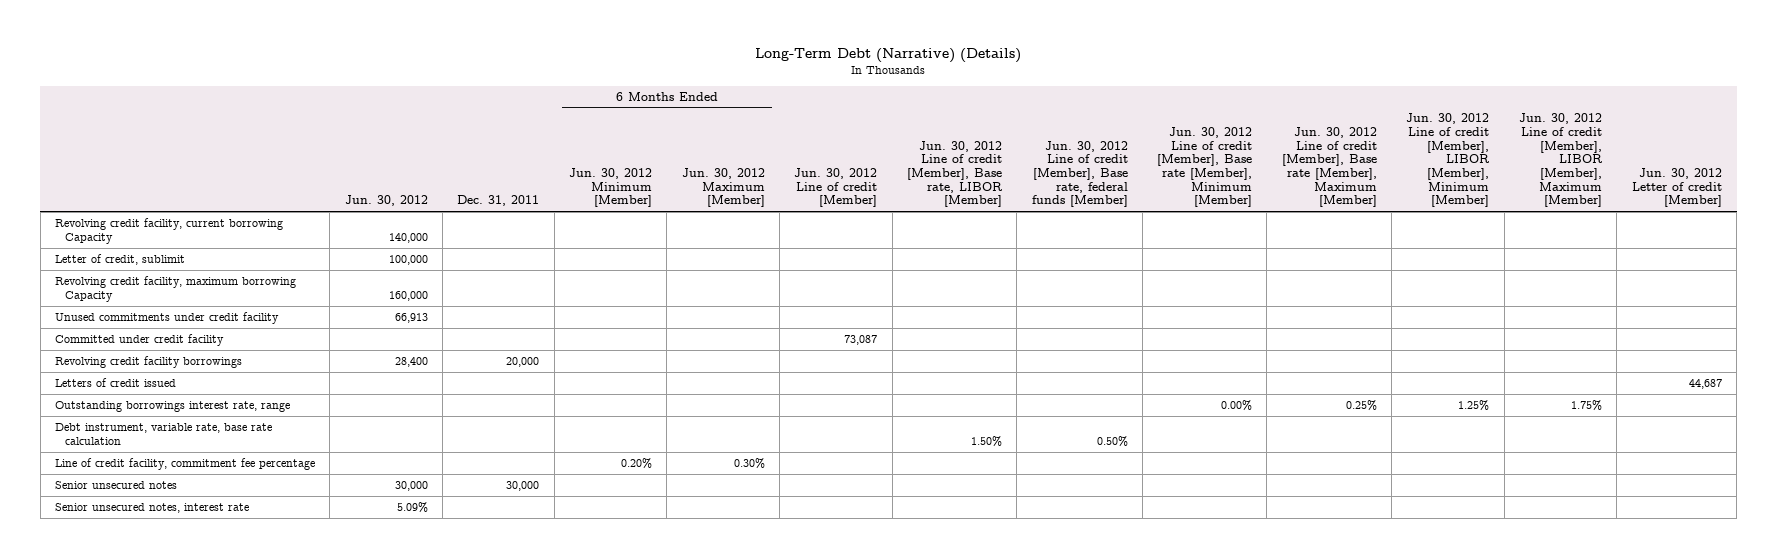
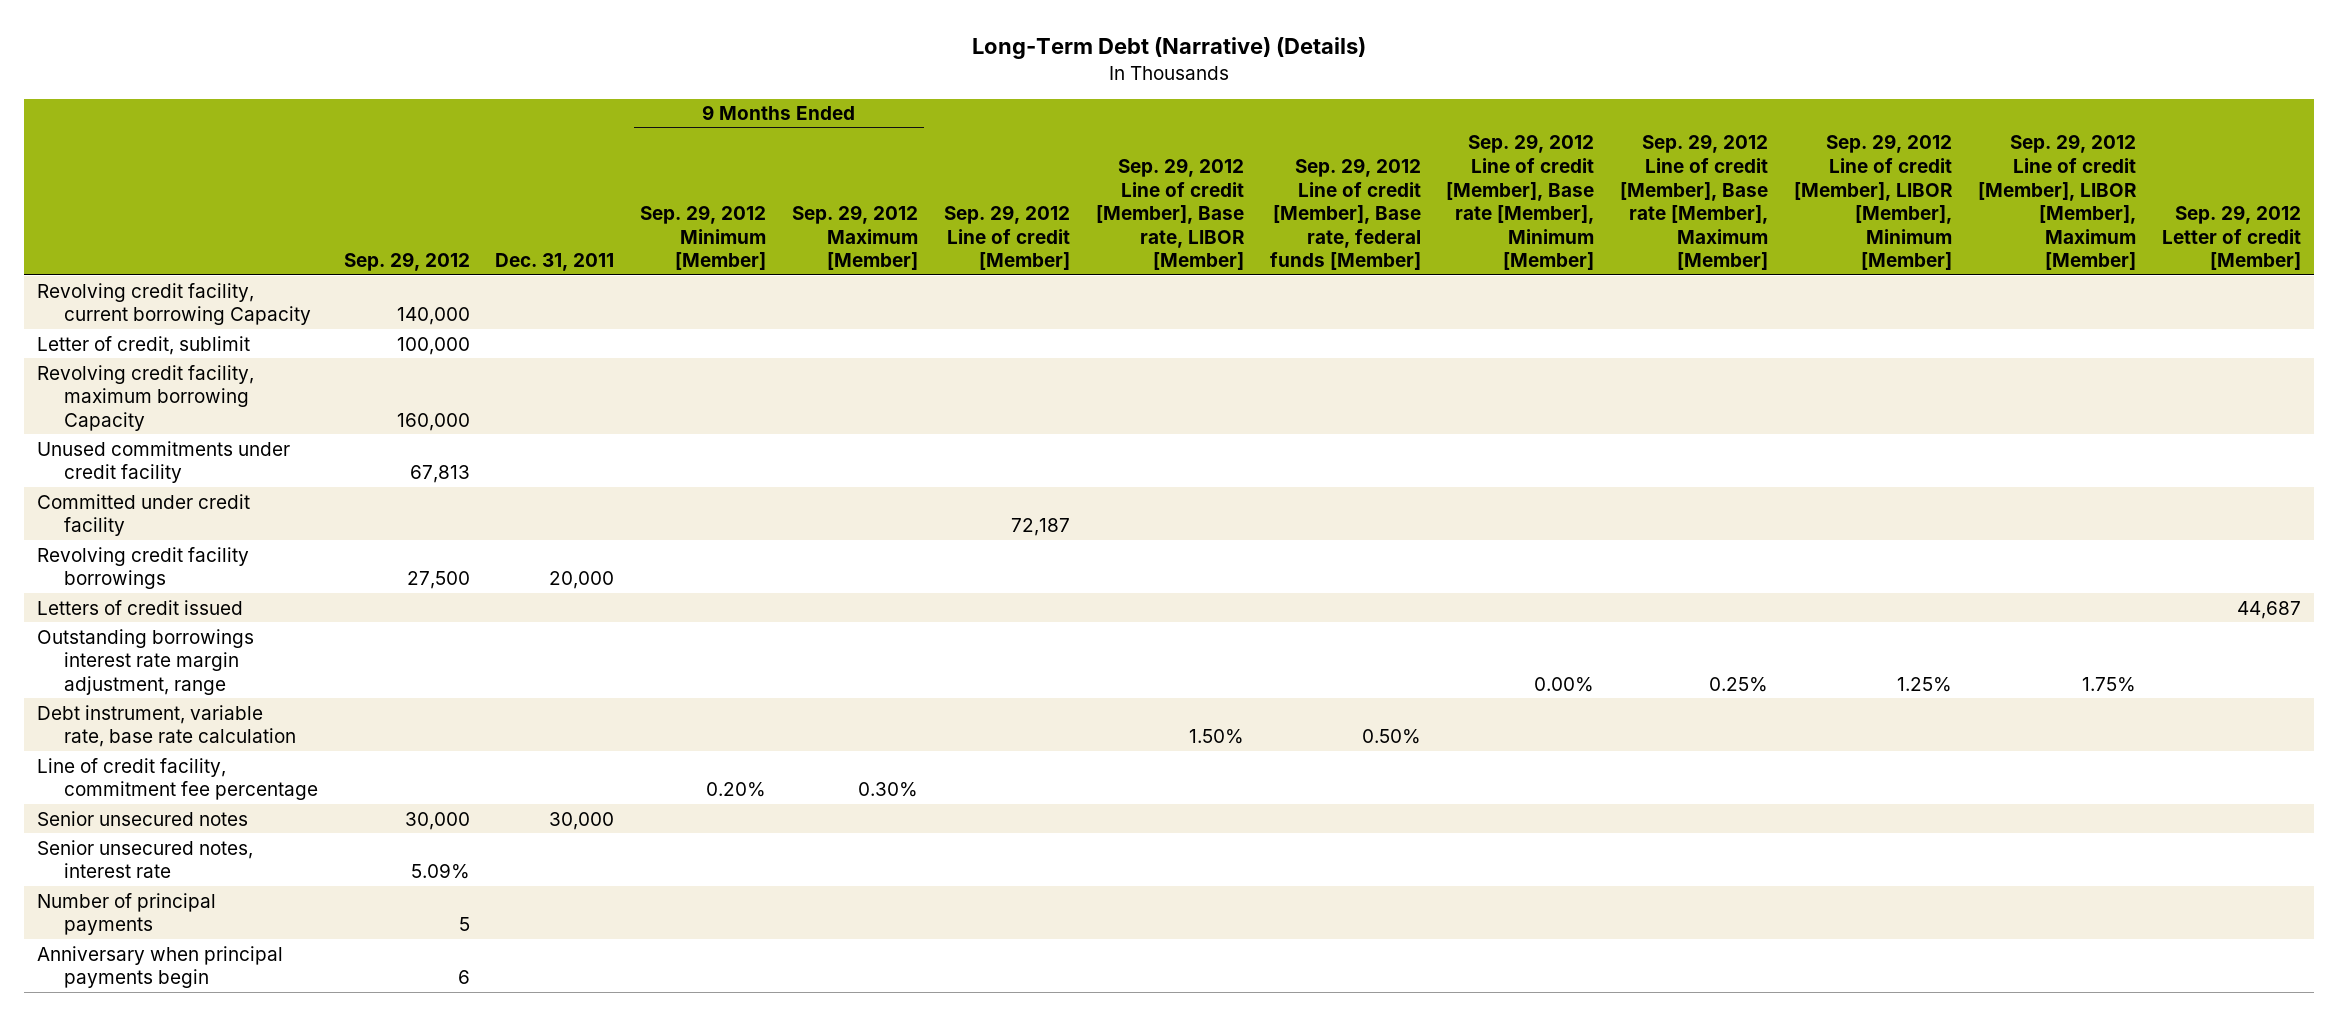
- | Jun. 30, 2012 | Dec. 31, 2011 | 6 Months Ended Jun. 30, 2012 Minimum [Member] | 6 Months Ended Jun. 30, 2012 Maximum [Member] | Jun. 30, 2012 Line of credit [Member] | Jun. 30, 2012 Line of credit [Member], Base rate, LIBOR [Member] | Jun. 30, 2012 Line of credit [Member], Base rate, federal funds [Member] | Jun. 30, 2012 Line of credit [Member], Base rate [Member], Minimum [Member] | Jun. 30, 2012 Line of credit [Member], Base rate [Member], Maximum [Member] | Jun. 30, 2012 Line of credit [Member], LIBOR [Member], Minimum [Member] | Jun. 30, 2012 Line of credit [Member], LIBOR [Member], Maximum [Member] | Jun. 30, 2012 Letter of credit [Member]
+ | Sep. 29, 2012 | Dec. 31, 2011 | 9 Months Ended Sep. 29, 2012 Minimum [Member] | 9 Months Ended Sep. 29, 2012 Maximum [Member] | Sep. 29, 2012 Line of credit [Member] | Sep. 29, 2012 Line of credit [Member], Base rate, LIBOR [Member] | Sep. 29, 2012 Line of credit [Member], Base rate, federal funds [Member] | Sep. 29, 2012 Line of credit [Member], Base rate [Member], Minimum [Member] | Sep. 29, 2012 Line of credit [Member], Base rate [Member], Maximum [Member] | Sep. 29, 2012 Line of credit [Member], LIBOR [Member], Minimum [Member] | Sep. 29, 2012 Line of credit [Member], LIBOR [Member], Maximum [Member] | Sep. 29, 2012 Letter of credit [Member]
- Outstanding borrowings interest rate, range | | | | | | | | 0.00% | 0.25% | 1.25% | 1.75% |
+ Outstanding borrowings interest rate margin adjustment, range | | | | | | | | 0.00% | 0.25% | 1.25% | 1.75% |
+ Number of principal payments | 5 | | | | | | | | | | |
+ Anniversary when principal payments begin | 6 | | | | | | | | | | |

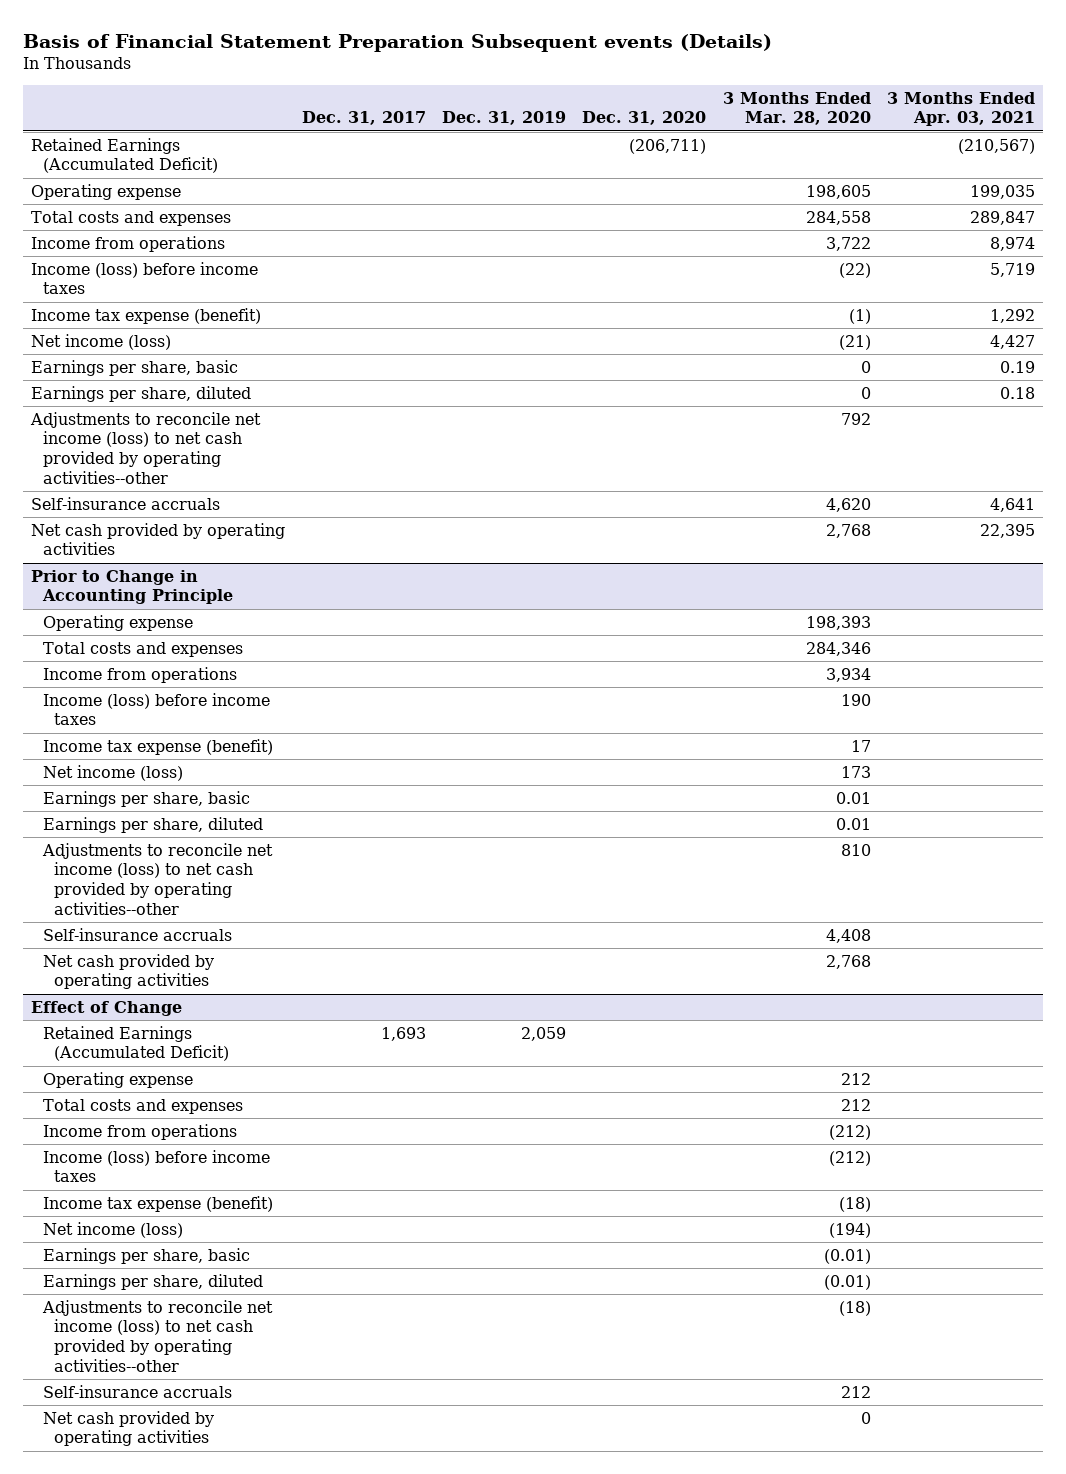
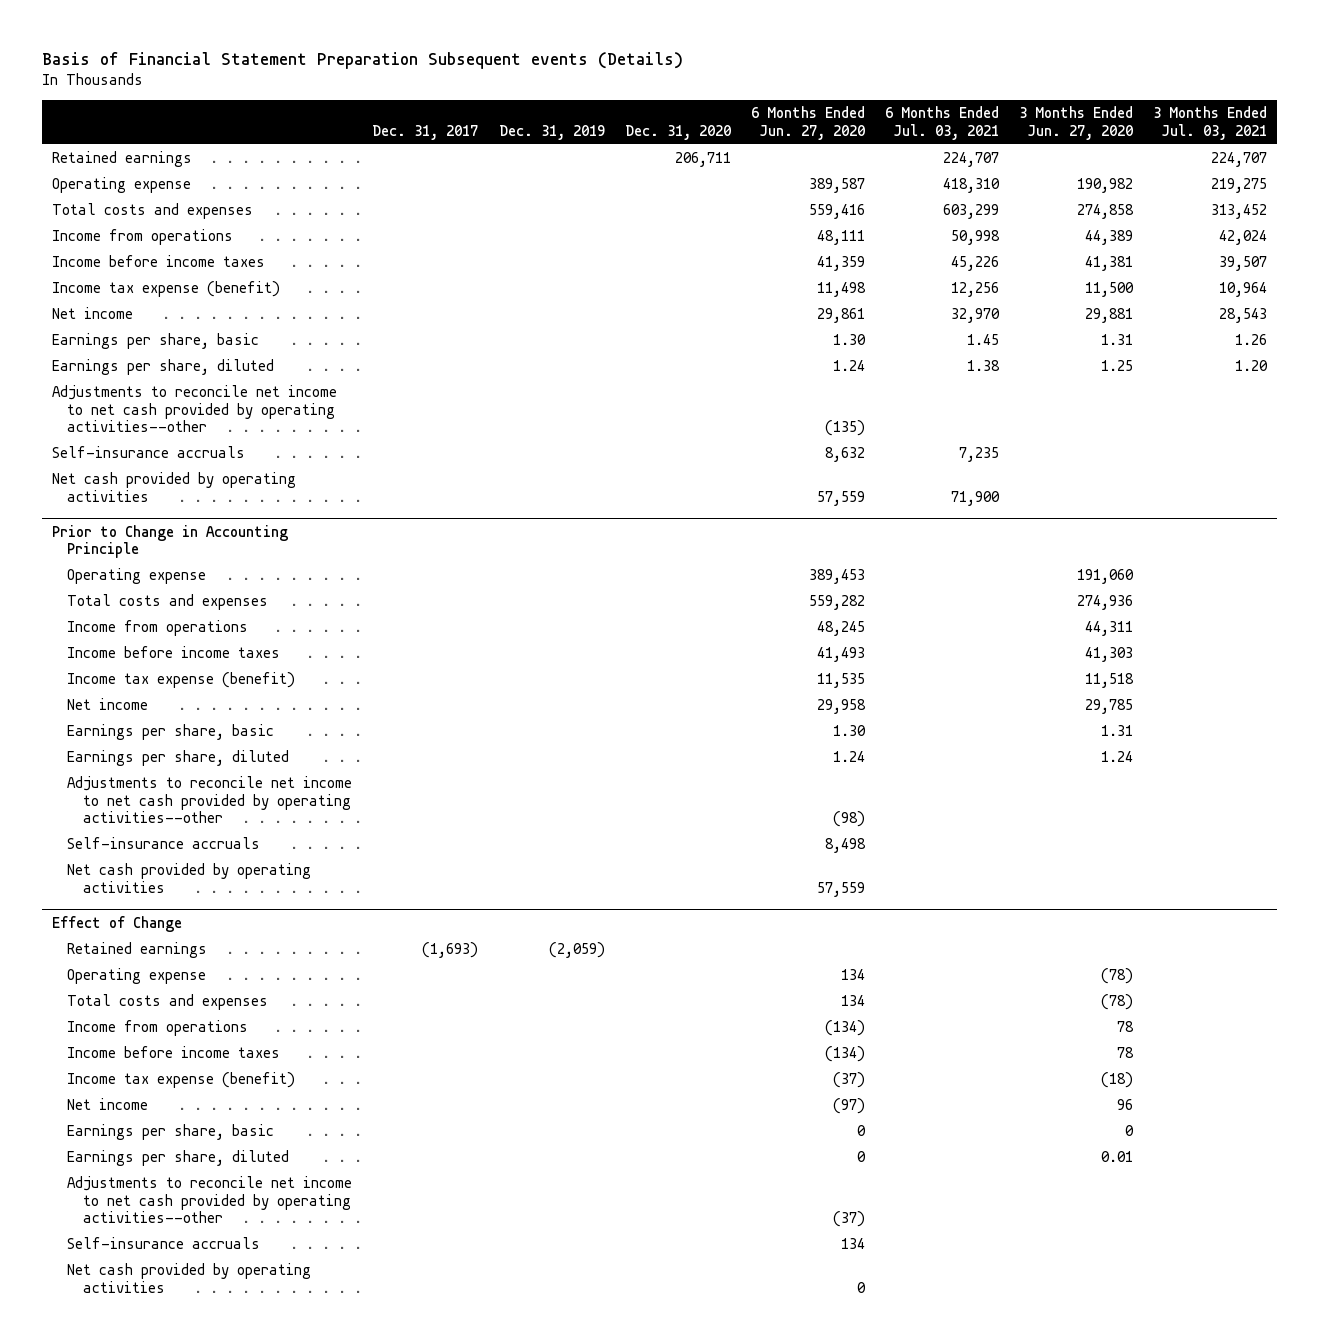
- | Dec. 31, 2017 | Dec. 31, 2019 | Dec. 31, 2020 | 3 Months Ended Mar. 28, 2020 | 3 Months Ended Apr. 03, 2021
+ | Dec. 31, 2017 | Dec. 31, 2019 | Dec. 31, 2020 | 6 Months Ended Jun. 27, 2020 | 6 Months Ended Jul. 03, 2021 | 3 Months Ended Jun. 27, 2020 | 3 Months Ended Jul. 03, 2021
- Retained Earnings (Accumulated Deficit) | | | (206,711) | | (210,567)
+ Retained earnings | | | 206,711 | | 224,707 | | 224,707
- Income (loss) before income taxes | | | | (22) | 5,719
+ Income before income taxes | | | | 41,359 | 45,226 | 41,381 | 39,507
- Net income (loss) | | | | (21) | 4,427
+ Net income | | | | 29,861 | 32,970 | 29,881 | 28,543
- Adjustments to reconcile net income (loss) to net cash provided by operating activities--other | | | | 792 |
+ Adjustments to reconcile net income to net cash provided by operating activities--other | | | | (135) | | |
@ Prior to Change in Accounting Principle
- Income (loss) before income taxes | | | | 190 |
+ Income before income taxes | | | | 41,493 | | 41,303 |
- Net income (loss) | | | | 173 |
+ Net income | | | | 29,958 | | 29,785 |
- Adjustments to reconcile net income (loss) to net cash provided by operating activities--other | | | | 810 |
+ Adjustments to reconcile net income to net cash provided by operating activities--other | | | | (98) | | |
@ Effect of Change
- Retained Earnings (Accumulated Deficit) | 1,693 | 2,059 | | |
+ Retained earnings | (1,693) | (2,059) | | | | |
- Income (loss) before income taxes | | | | (212) |
+ Income before income taxes | | | | (134) | | 78 |
- Net income (loss) | | | | (194) |
+ Net income | | | | (97) | | 96 |
- Adjustments to reconcile net income (loss) to net cash provided by operating activities--other | | | | (18) |
+ Adjustments to reconcile net income to net cash provided by operating activities--other | | | | (37) | | |

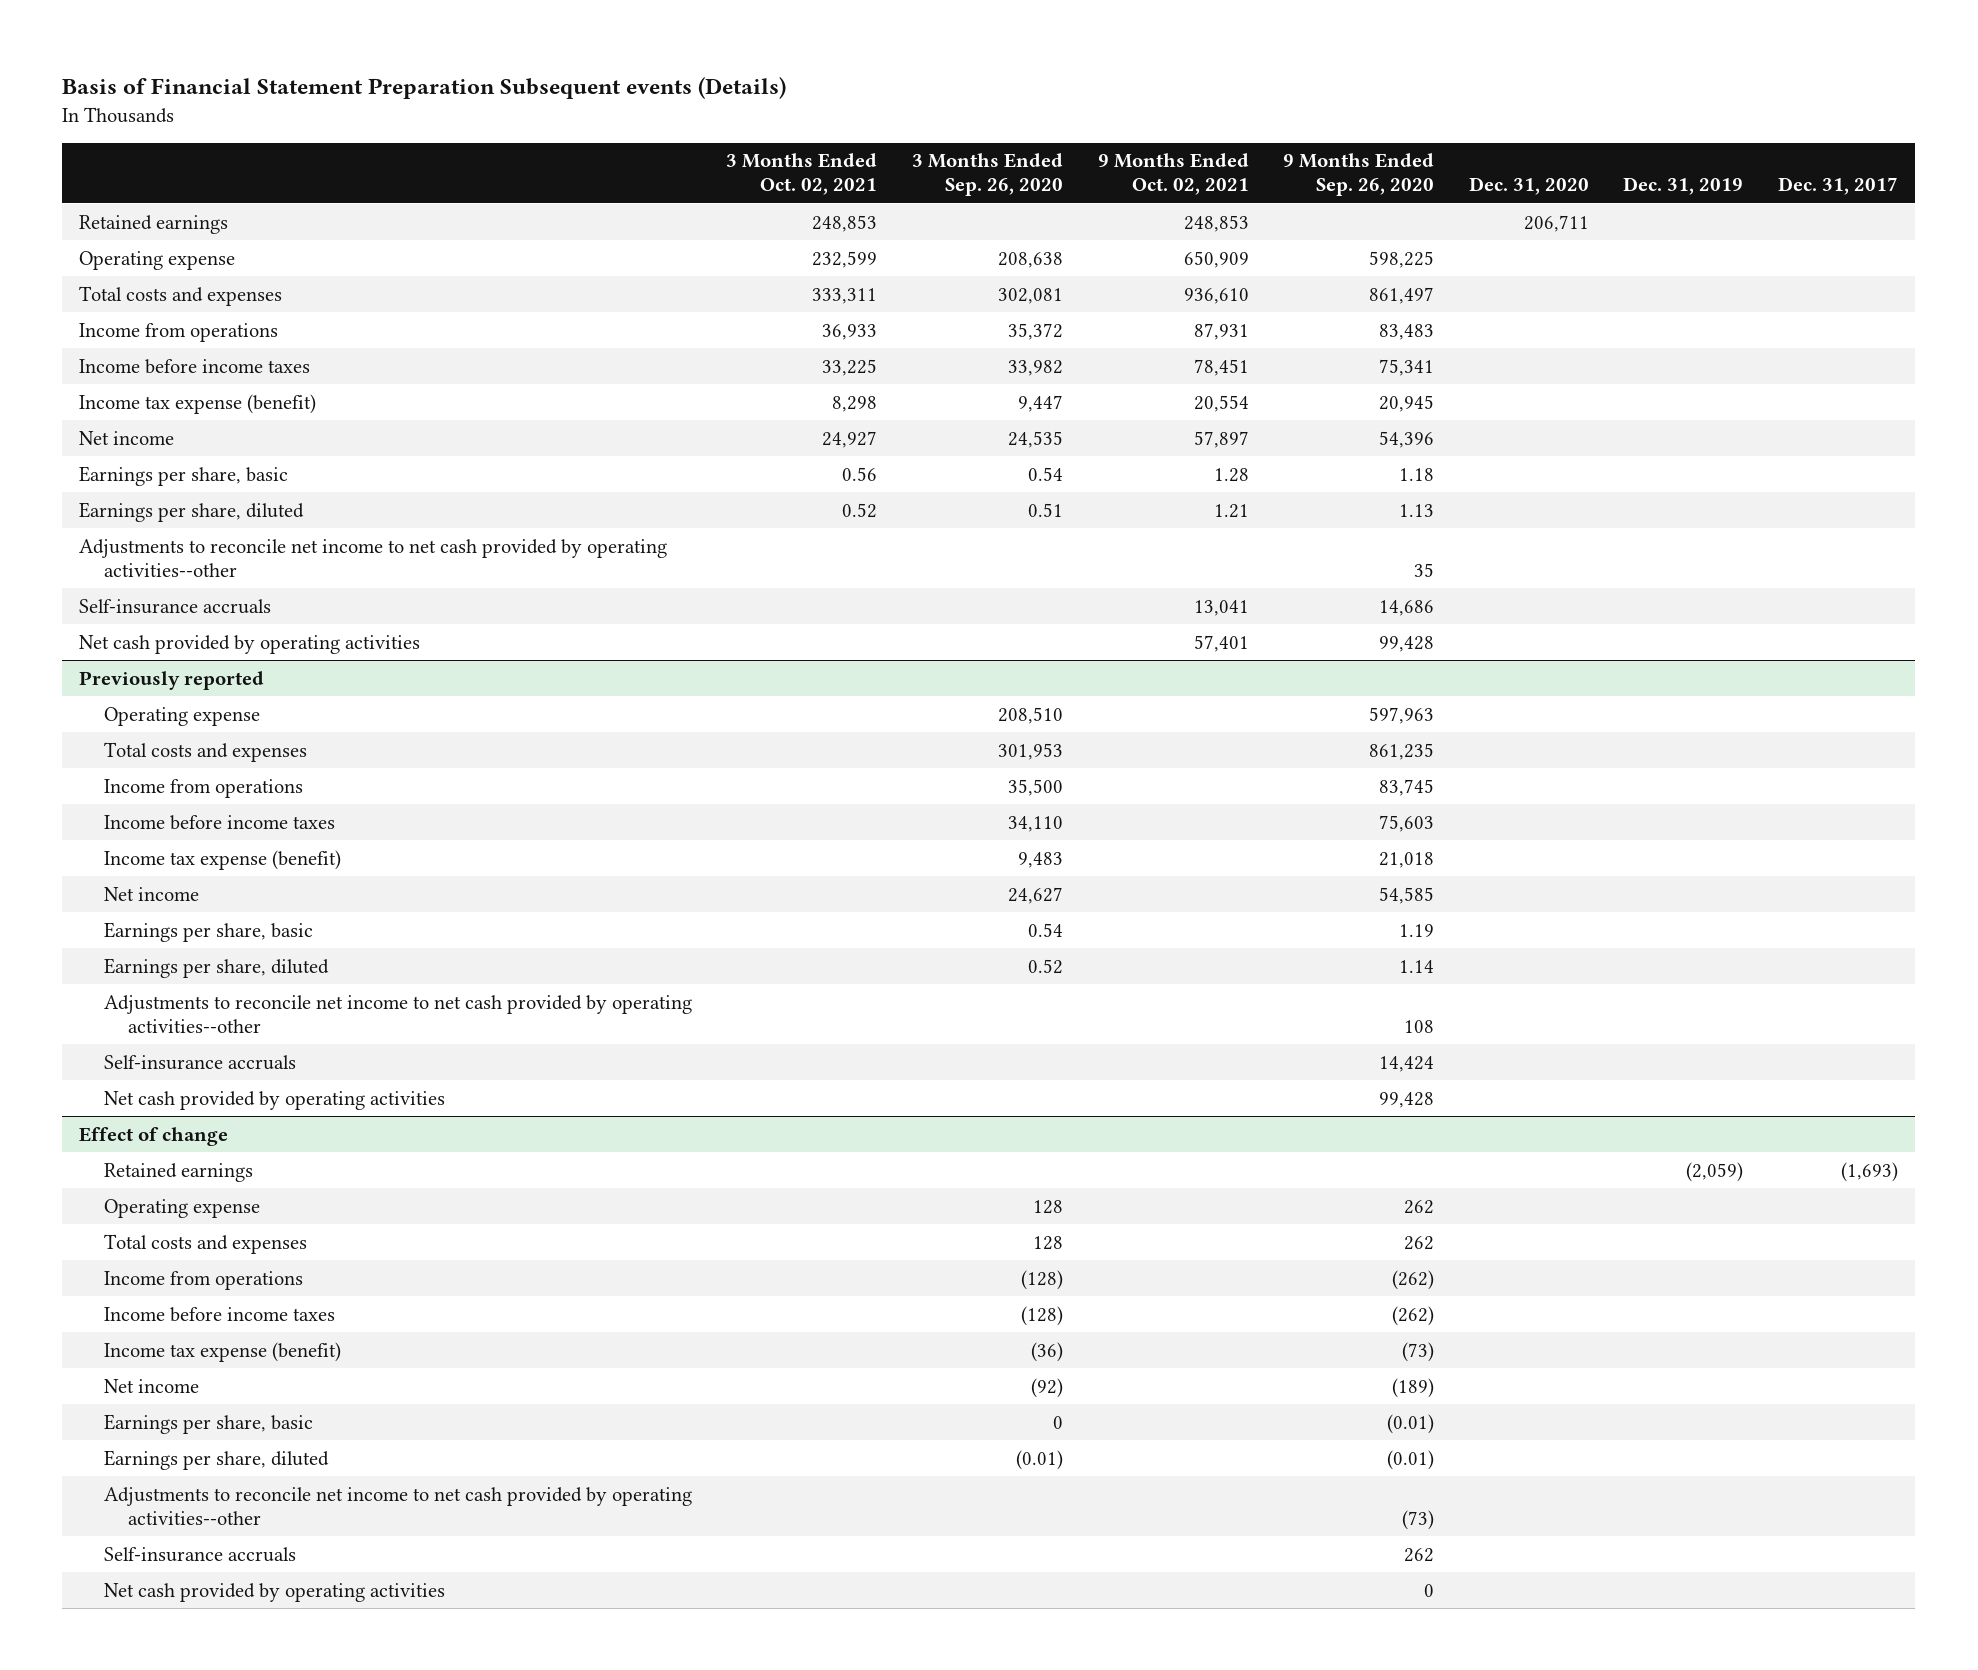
- | Dec. 31, 2017 | Dec. 31, 2019 | Dec. 31, 2020 | 6 Months Ended Jun. 27, 2020 | 6 Months Ended Jul. 03, 2021 | 3 Months Ended Jun. 27, 2020 | 3 Months Ended Jul. 03, 2021
+ | 3 Months Ended Oct. 02, 2021 | 3 Months Ended Sep. 26, 2020 | 9 Months Ended Oct. 02, 2021 | 9 Months Ended Sep. 26, 2020 | Dec. 31, 2020 | Dec. 31, 2019 | Dec. 31, 2017
- Prior to Change in Accounting Principle
+ Previously reported
- Effect of Change
+ Effect of change

